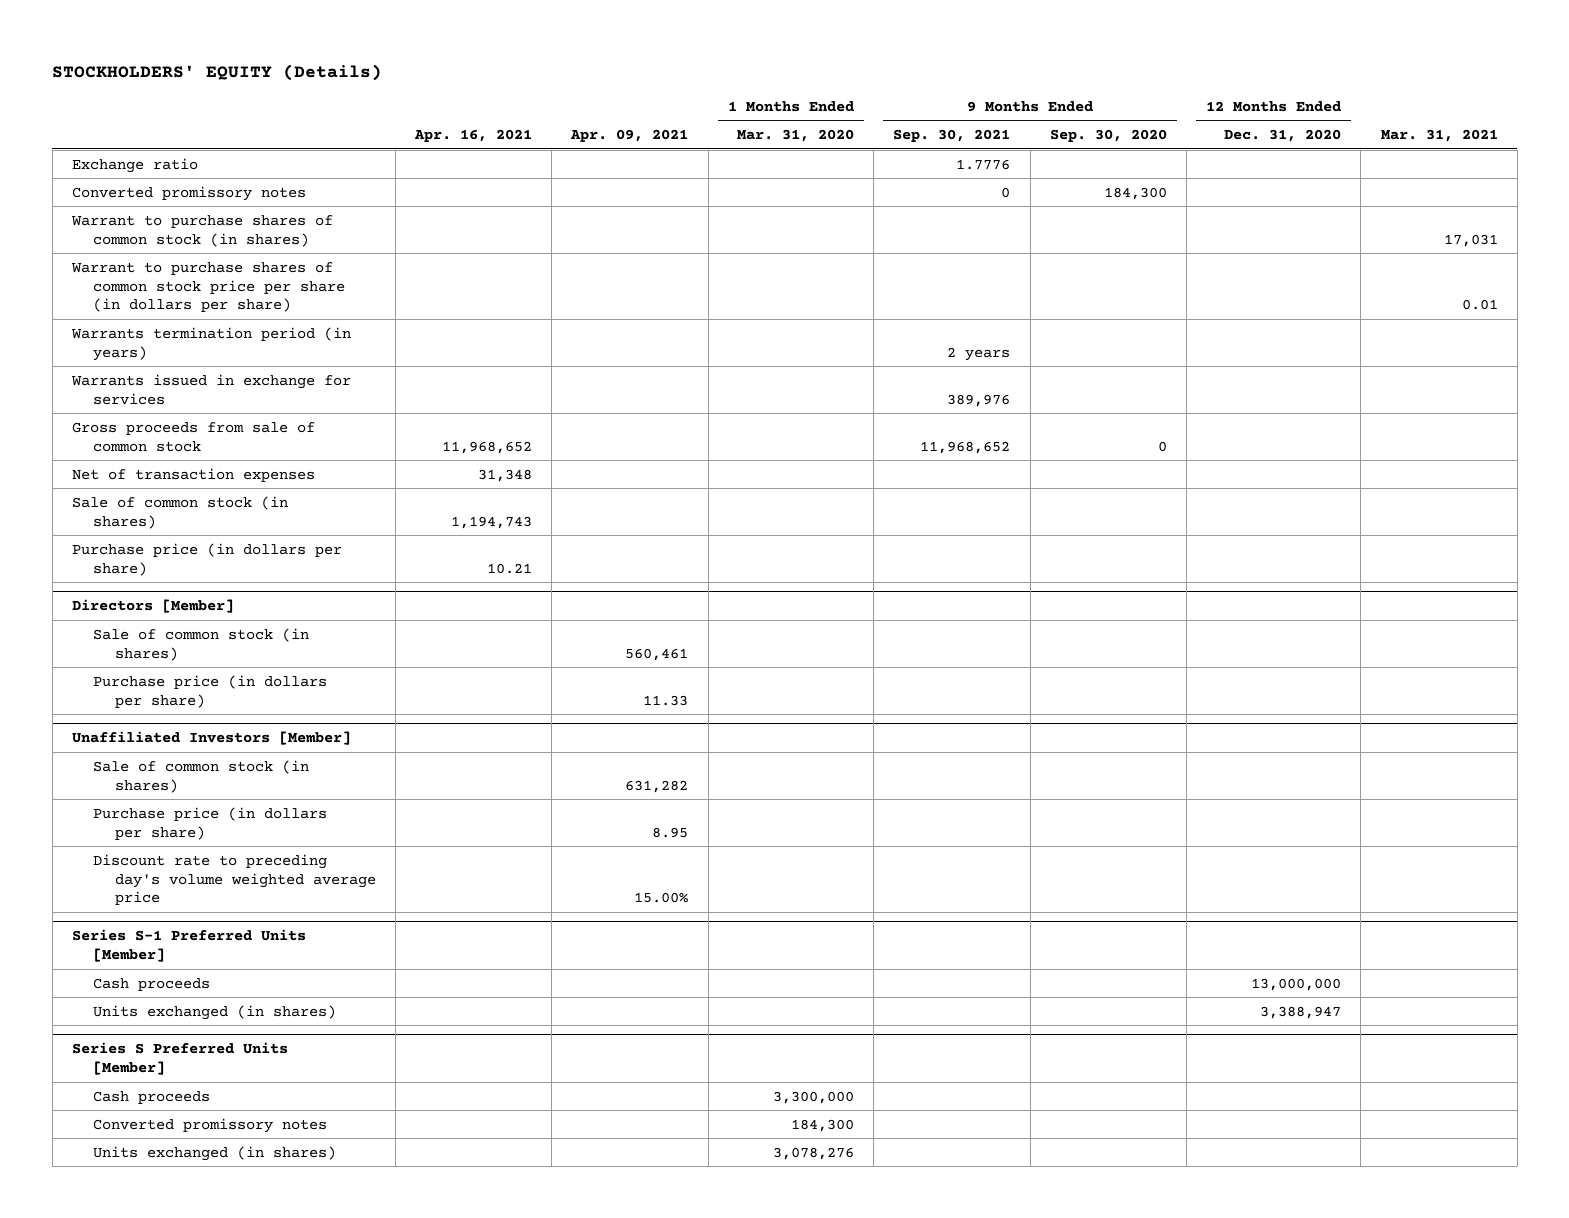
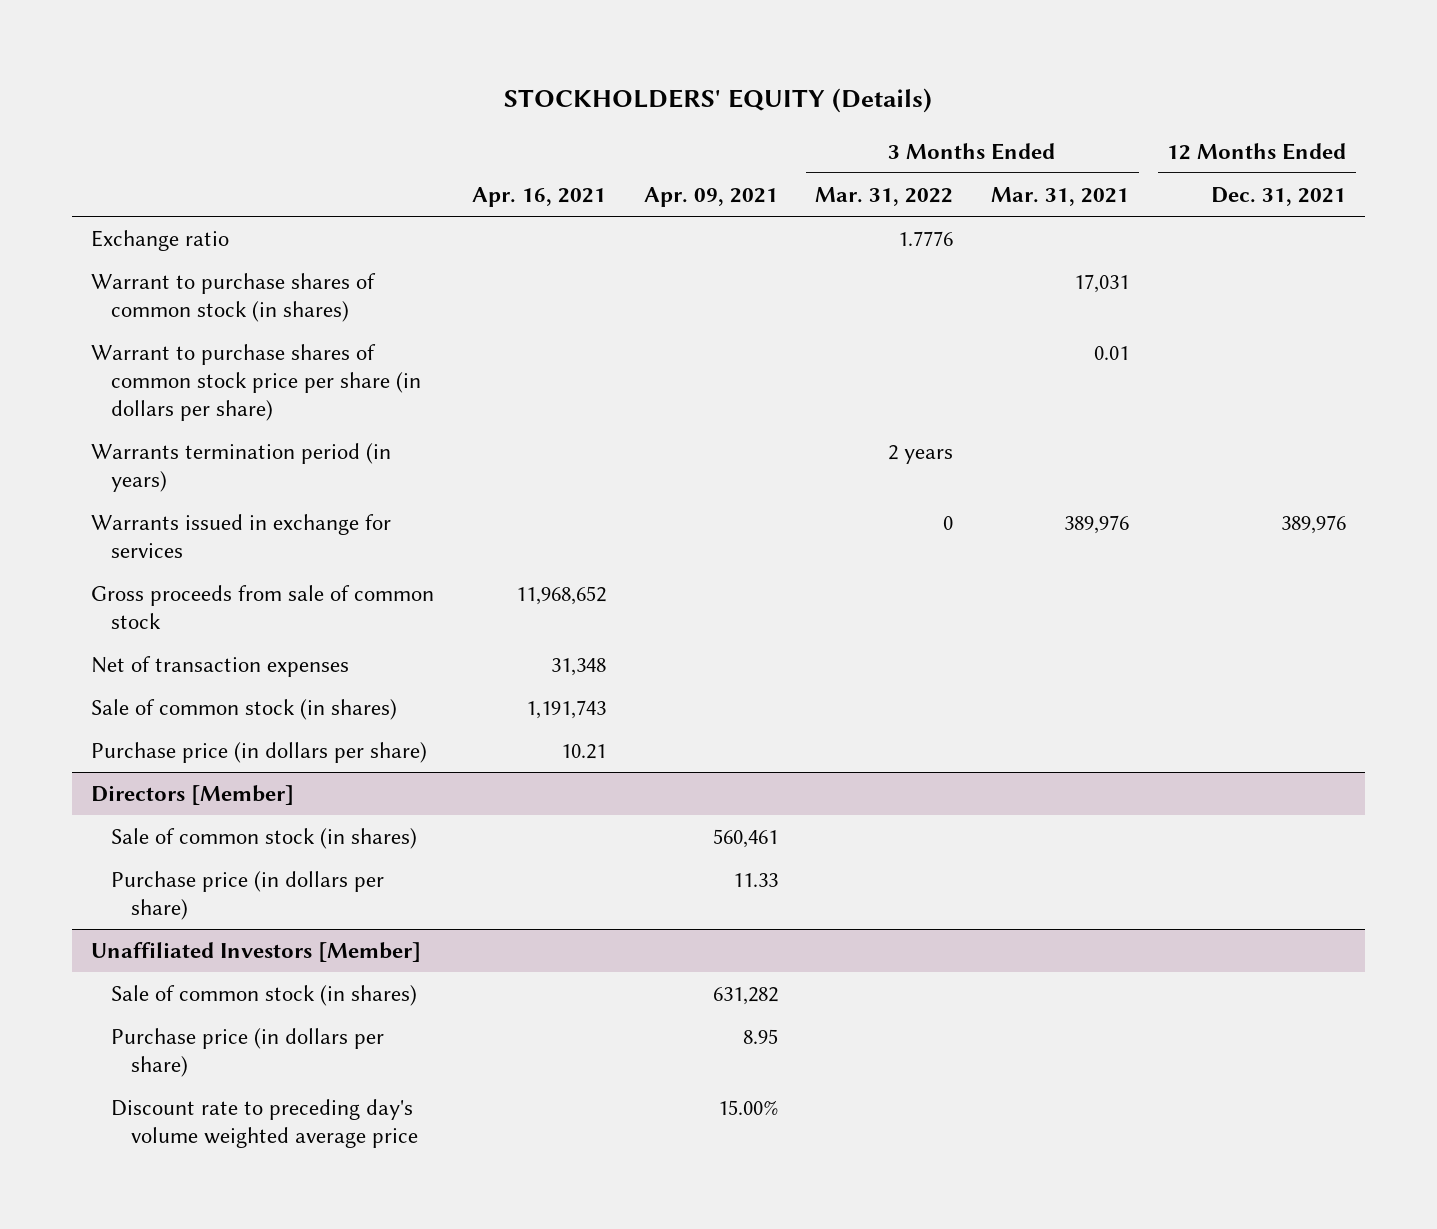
- | Apr. 16, 2021 | Apr. 09, 2021 | 1 Months Ended Mar. 31, 2020 | 9 Months Ended Sep. 30, 2021 | 9 Months Ended Sep. 30, 2020 | 12 Months Ended Dec. 31, 2020 | Mar. 31, 2021
+ | Apr. 16, 2021 | Apr. 09, 2021 | 3 Months Ended Mar. 31, 2022 | 3 Months Ended Mar. 31, 2021 | 12 Months Ended Dec. 31, 2021
- Converted promissory notes | | | | 0 | 184,300 | |
- Sale of common stock (in shares) | 1,194,743 | | | | | |
+ Sale of common stock (in shares) | 1,191,743 | | | |
- Series S-1 Preferred Units [Member]
- Cash proceeds | | | | | | 13,000,000 |
- Units exchanged (in shares) | | | | | | 3,388,947 |
- Series S Preferred Units [Member]
- Cash proceeds | | | 3,300,000 | | | |
- Converted promissory notes | | | 184,300 | | | |
- Units exchanged (in shares) | | | 3,078,276 | | | |

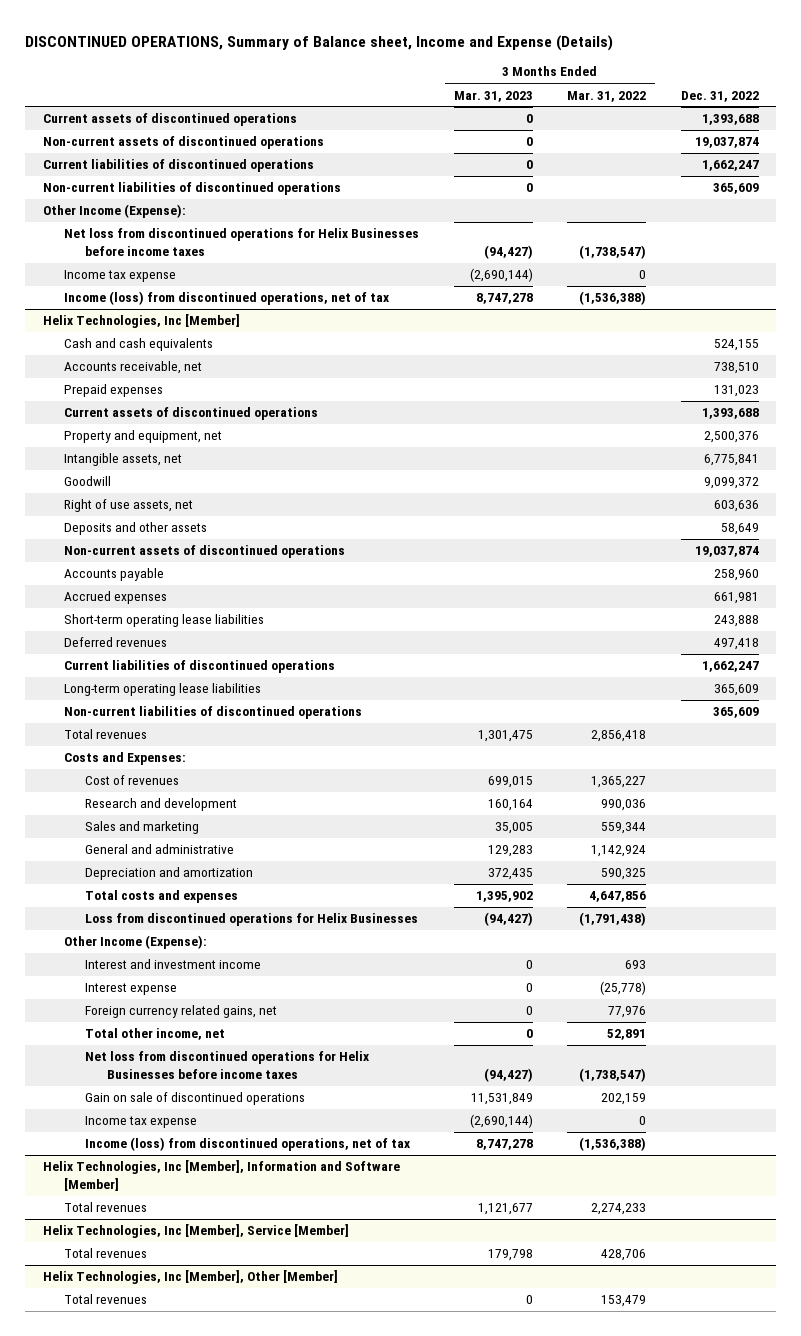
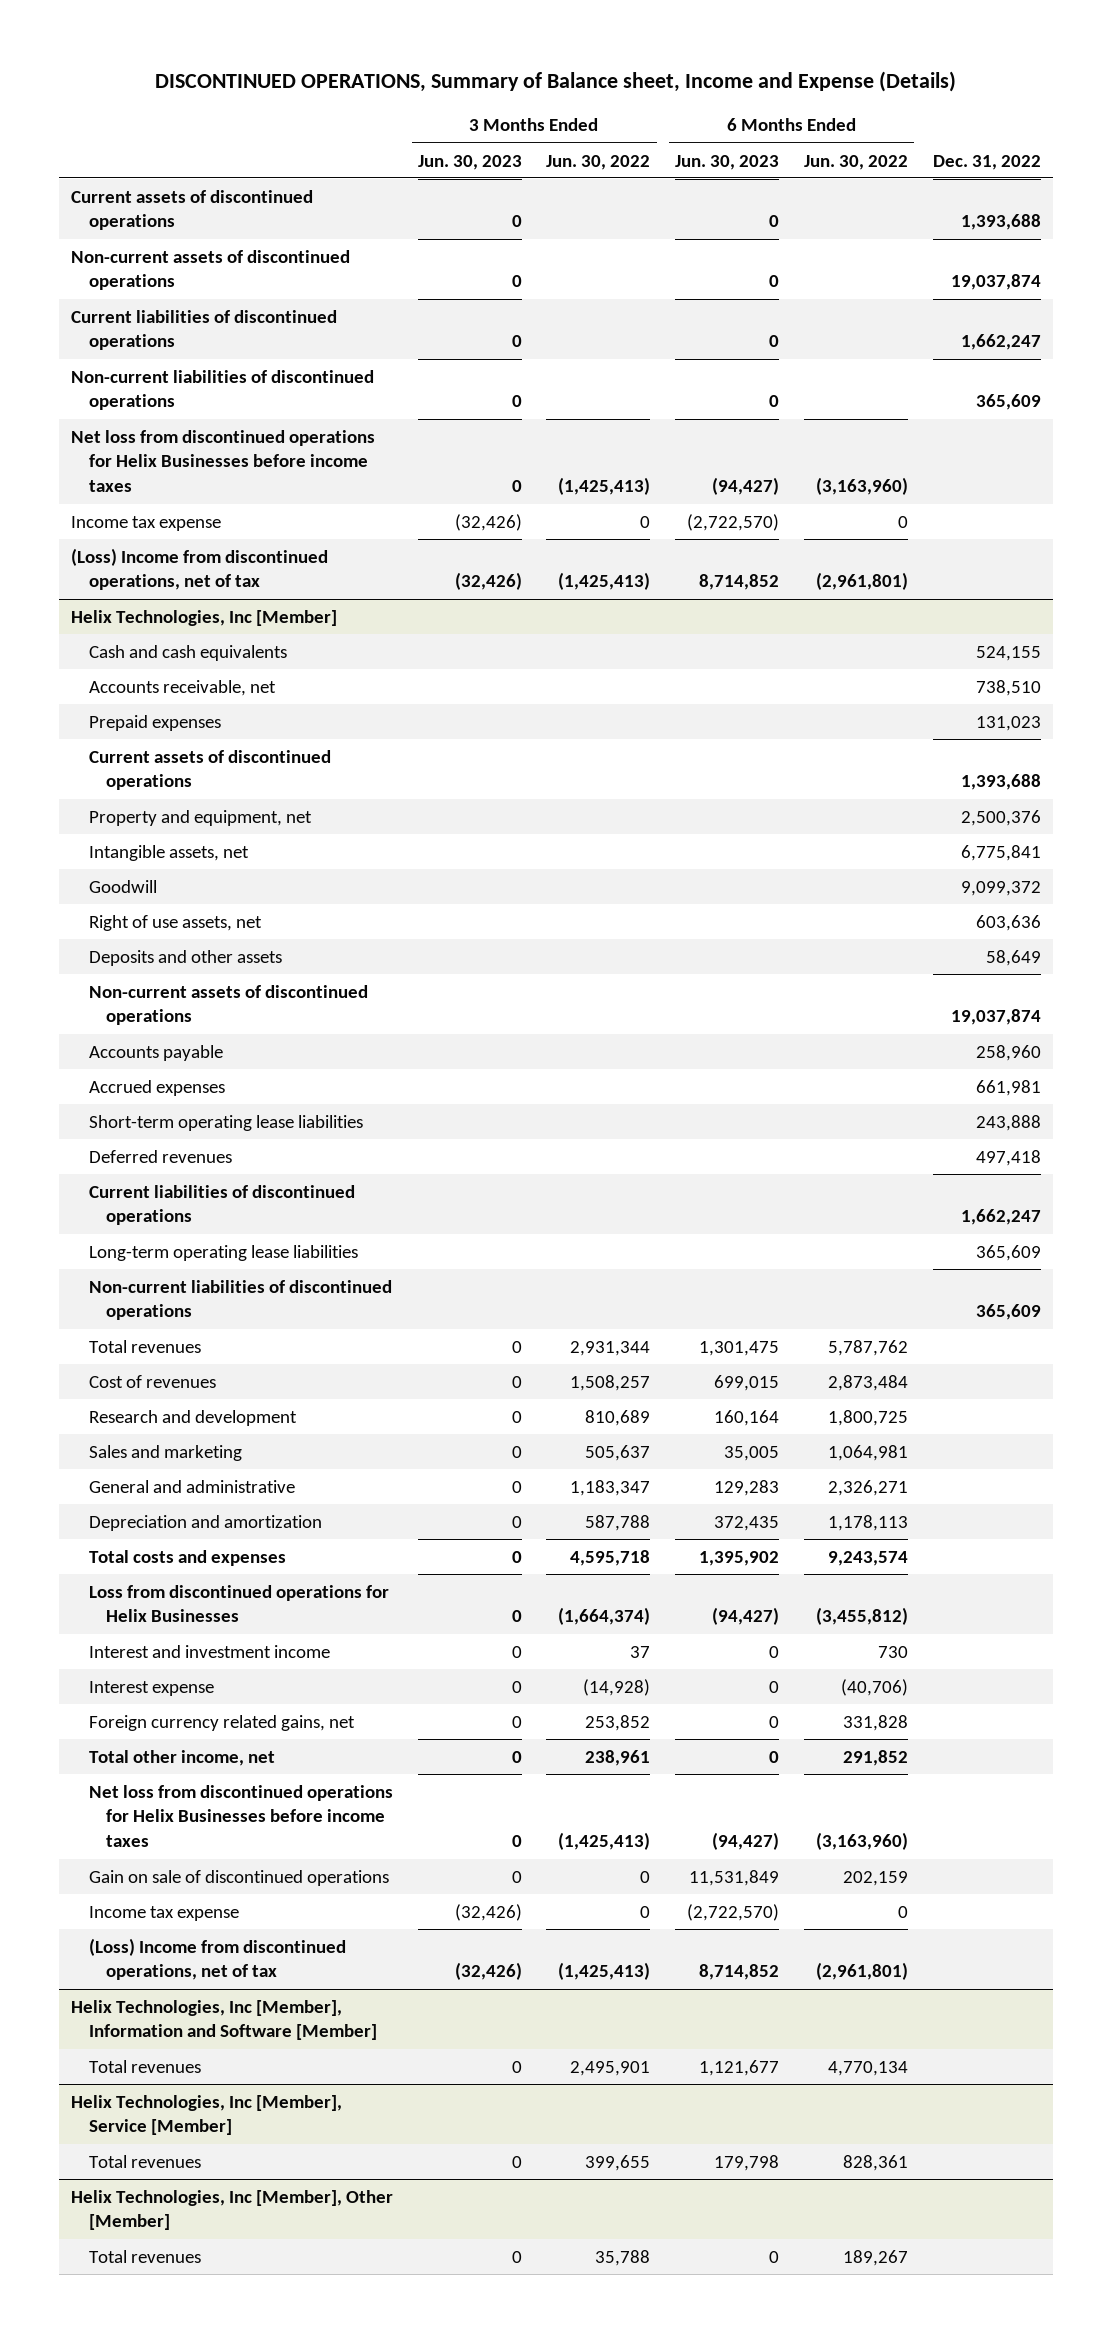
- | 3 Months Ended Mar. 31, 2023 | 3 Months Ended Mar. 31, 2022 | Dec. 31, 2022
+ | 3 Months Ended Jun. 30, 2023 | 3 Months Ended Jun. 30, 2022 | 6 Months Ended Jun. 30, 2023 | 6 Months Ended Jun. 30, 2022 | Dec. 31, 2022
- Other Income (Expense):
- Income (loss) from discontinued operations, net of tax | 8,747,278 | (1,536,388) |
+ (Loss) Income from discontinued operations, net of tax | (32,426) | (1,425,413) | 8,714,852 | (2,961,801) |
@ Helix Technologies, Inc [Member]
- Costs and Expenses:
- Other Income (Expense):
- Income (loss) from discontinued operations, net of tax | 8,747,278 | (1,536,388) |
+ (Loss) Income from discontinued operations, net of tax | (32,426) | (1,425,413) | 8,714,852 | (2,961,801) |

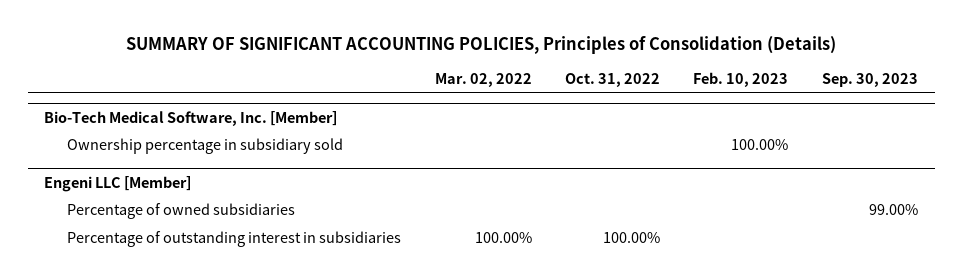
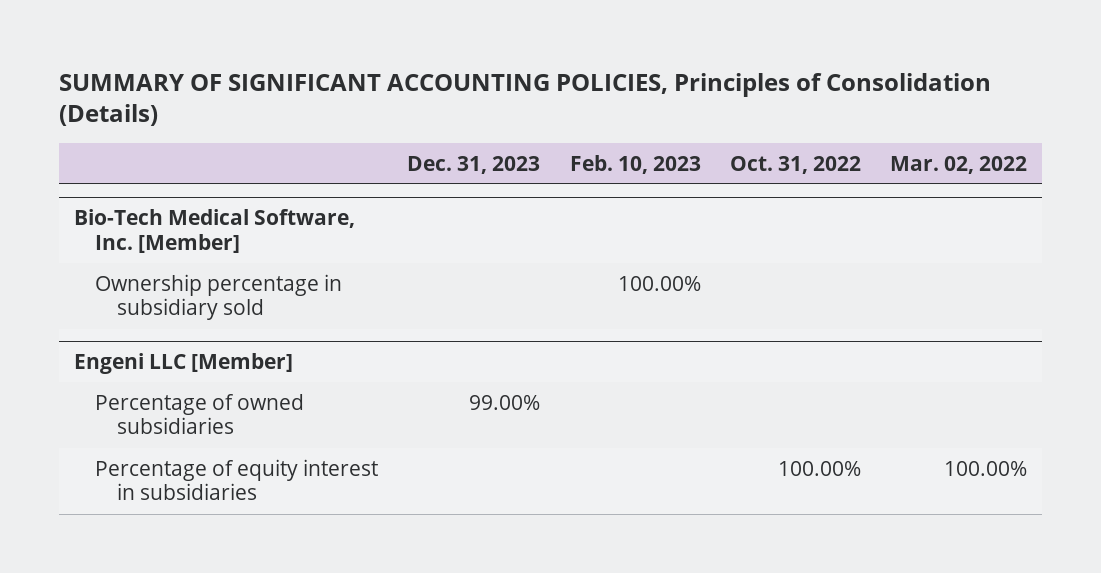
- | Mar. 02, 2022 | Oct. 31, 2022 | Feb. 10, 2023 | Sep. 30, 2023
+ | Dec. 31, 2023 | Feb. 10, 2023 | Oct. 31, 2022 | Mar. 02, 2022
@ Engeni LLC [Member]
- Percentage of outstanding interest in subsidiaries | 100.00% | 100.00% | |
+ Percentage of equity interest in subsidiaries | | | 100.00% | 100.00%

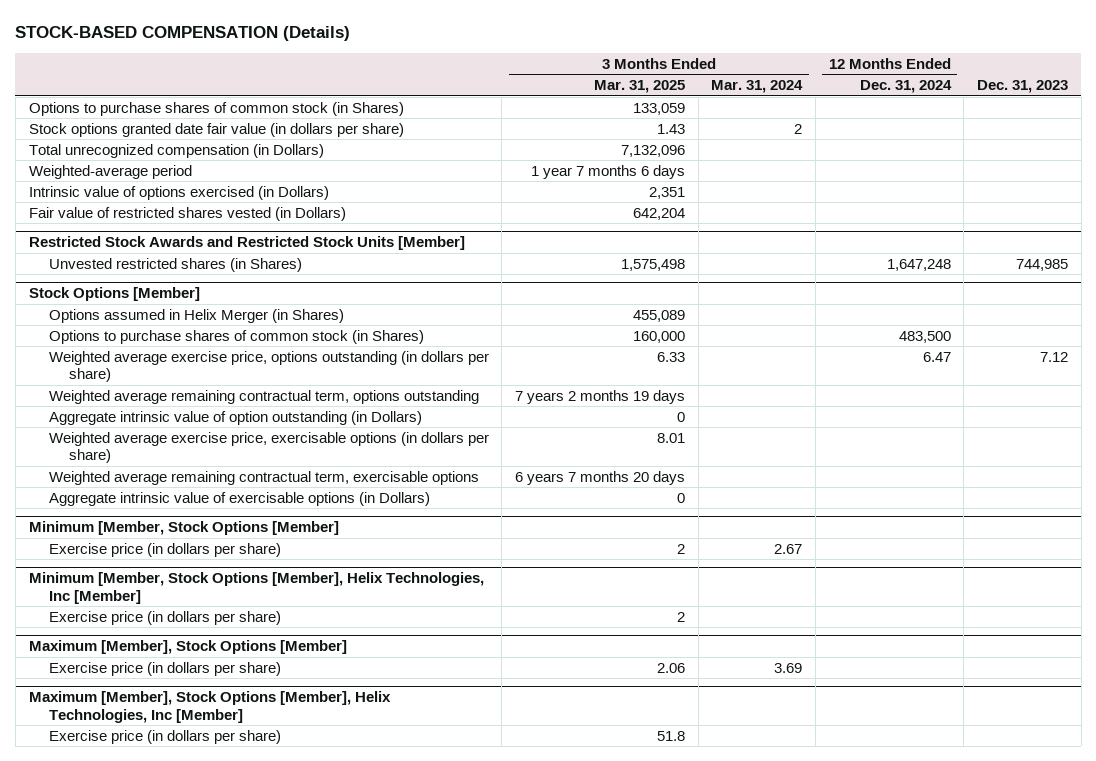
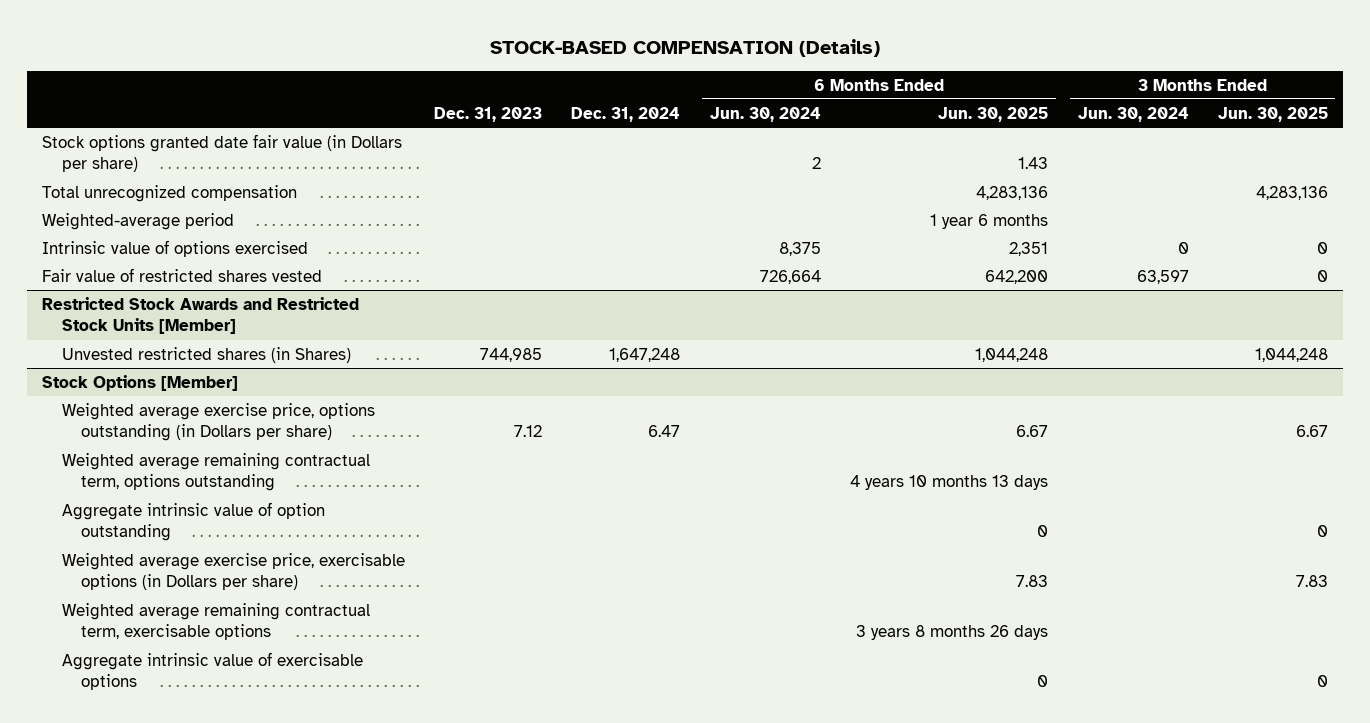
- | 3 Months Ended Mar. 31, 2025 | 3 Months Ended Mar. 31, 2024 | 12 Months Ended Dec. 31, 2024 | Dec. 31, 2023
+ | Dec. 31, 2023 | Dec. 31, 2024 | 6 Months Ended Jun. 30, 2024 | 6 Months Ended Jun. 30, 2025 | 3 Months Ended Jun. 30, 2024 | 3 Months Ended Jun. 30, 2025
- Options to purchase shares of common stock (in Shares) | 133,059 | | |
- Stock options granted date fair value (in dollars per share) | 1.43 | 2 | |
- Total unrecognized compensation (in Dollars) | 7,132,096 | | |
+ Stock options granted date fair value (in Dollars per share) | | | 2 | 1.43 | |
+ Total unrecognized compensation | | | | 4,283,136 | | 4,283,136
- Intrinsic value of options exercised (in Dollars) | 2,351 | | |
- Fair value of restricted shares vested (in Dollars) | 642,204 | | |
+ Intrinsic value of options exercised | | | 8,375 | 2,351 | 0 | 0
+ Fair value of restricted shares vested | | | 726,664 | 642,200 | 63,597 | 0
@ Stock Options [Member]
- Options assumed in Helix Merger (in Shares) | 455,089 | | |
- Options to purchase shares of common stock (in Shares) | 160,000 | | 483,500 |
- Weighted average exercise price, options outstanding (in dollars per share) | 6.33 | | 6.47 | 7.12
+ Weighted average exercise price, options outstanding (in Dollars per share) | 7.12 | 6.47 | | 6.67 | | 6.67
- Aggregate intrinsic value of option outstanding (in Dollars) | 0 | | |
- Weighted average exercise price, exercisable options (in dollars per share) | 8.01 | | |
+ Aggregate intrinsic value of option outstanding | | | | 0 | | 0
+ Weighted average exercise price, exercisable options (in Dollars per share) | | | | 7.83 | | 7.83
- Aggregate intrinsic value of exercisable options (in Dollars) | 0 | | |
- Minimum [Member, Stock Options [Member]
- Exercise price (in dollars per share) | 2 | 2.67 | |
- Minimum [Member, Stock Options [Member], Helix Technologies, Inc [Member]
- Exercise price (in dollars per share) | 2 | | |
- Maximum [Member], Stock Options [Member]
- Exercise price (in dollars per share) | 2.06 | 3.69 | |
- Maximum [Member], Stock Options [Member], Helix Technologies, Inc [Member]
- Exercise price (in dollars per share) | 51.8 | | |
@ Stock Options [Member]
+ Aggregate intrinsic value of exercisable options | | | | 0 | | 0

